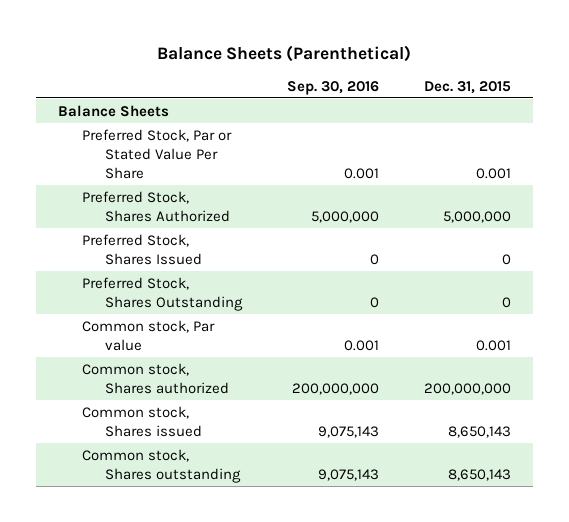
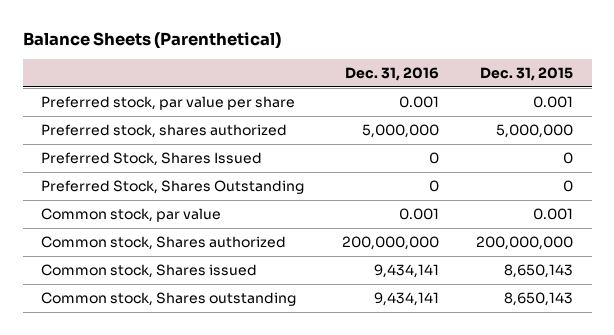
- | Sep. 30, 2016 | Dec. 31, 2015
+ | Dec. 31, 2016 | Dec. 31, 2015
- Balance Sheets
- Preferred Stock, Par or Stated Value Per Share | 0.001 | 0.001
- Preferred Stock, Shares Authorized | 5,000,000 | 5,000,000
+ Preferred stock, par value per share | 0.001 | 0.001
+ Preferred stock, shares authorized | 5,000,000 | 5,000,000
- Common stock, Par value | 0.001 | 0.001
+ Common stock, par value | 0.001 | 0.001

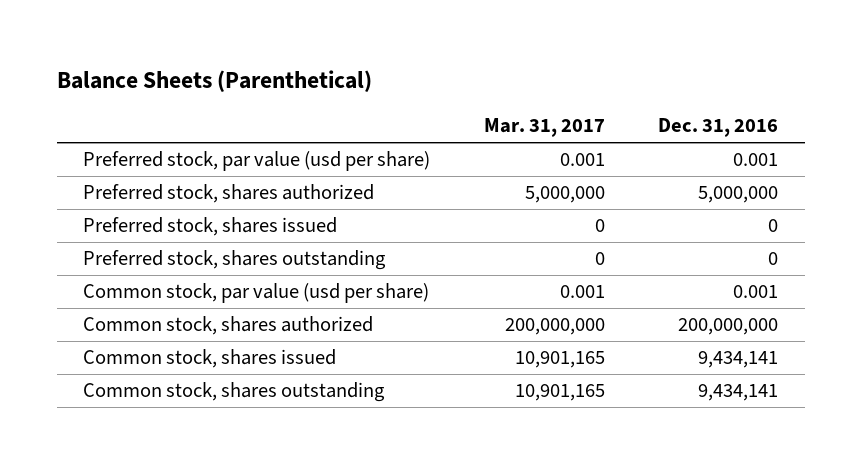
- | Dec. 31, 2016 | Dec. 31, 2015
+ | Mar. 31, 2017 | Dec. 31, 2016
- Preferred stock, par value per share | 0.001 | 0.001
+ Preferred stock, par value (usd per share) | 0.001 | 0.001
- Preferred Stock, Shares Issued | 0 | 0
- Preferred Stock, Shares Outstanding | 0 | 0
- Common stock, par value | 0.001 | 0.001
- Common stock, Shares authorized | 200,000,000 | 200,000,000
- Common stock, Shares issued | 9,434,141 | 8,650,143
- Common stock, Shares outstanding | 9,434,141 | 8,650,143
+ Preferred stock, shares issued | 0 | 0
+ Preferred stock, shares outstanding | 0 | 0
+ Common stock, par value (usd per share) | 0.001 | 0.001
+ Common stock, shares authorized | 200,000,000 | 200,000,000
+ Common stock, shares issued | 10,901,165 | 9,434,141
+ Common stock, shares outstanding | 10,901,165 | 9,434,141

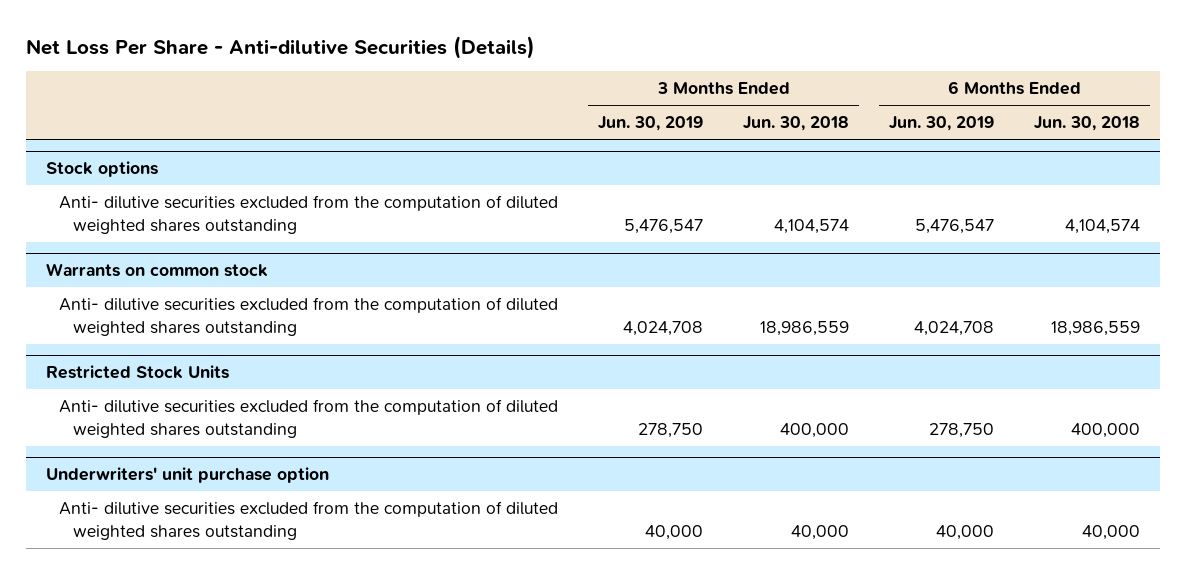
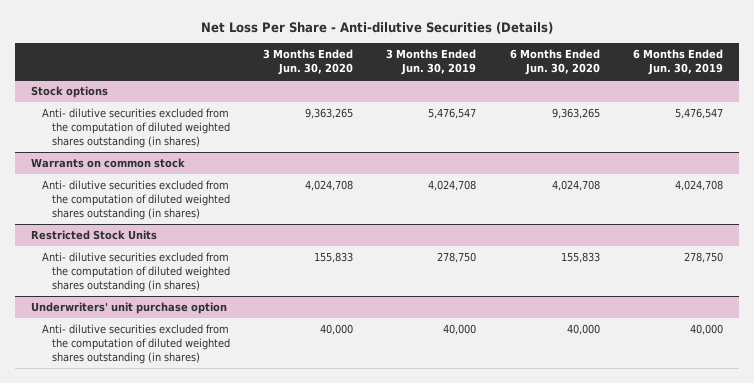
- | 3 Months Ended Jun. 30, 2019 | 3 Months Ended Jun. 30, 2018 | 6 Months Ended Jun. 30, 2019 | 6 Months Ended Jun. 30, 2018
+ | 3 Months Ended Jun. 30, 2020 | 3 Months Ended Jun. 30, 2019 | 6 Months Ended Jun. 30, 2020 | 6 Months Ended Jun. 30, 2019
@ Stock options
- Anti- dilutive securities excluded from the computation of diluted weighted shares outstanding | 5,476,547 | 4,104,574 | 5,476,547 | 4,104,574
+ Anti- dilutive securities excluded from the computation of diluted weighted shares outstanding (in shares) | 9,363,265 | 5,476,547 | 9,363,265 | 5,476,547
@ Warrants on common stock
- Anti- dilutive securities excluded from the computation of diluted weighted shares outstanding | 4,024,708 | 18,986,559 | 4,024,708 | 18,986,559
+ Anti- dilutive securities excluded from the computation of diluted weighted shares outstanding (in shares) | 4,024,708 | 4,024,708 | 4,024,708 | 4,024,708
@ Restricted Stock Units
- Anti- dilutive securities excluded from the computation of diluted weighted shares outstanding | 278,750 | 400,000 | 278,750 | 400,000
+ Anti- dilutive securities excluded from the computation of diluted weighted shares outstanding (in shares) | 155,833 | 278,750 | 155,833 | 278,750
@ Underwriters' unit purchase option
- Anti- dilutive securities excluded from the computation of diluted weighted shares outstanding | 40,000 | 40,000 | 40,000 | 40,000
+ Anti- dilutive securities excluded from the computation of diluted weighted shares outstanding (in shares) | 40,000 | 40,000 | 40,000 | 40,000

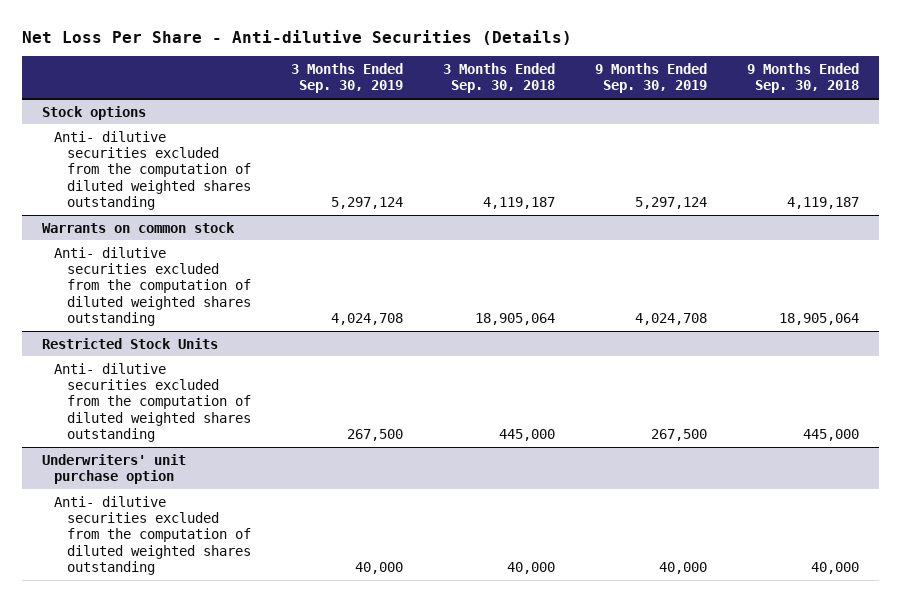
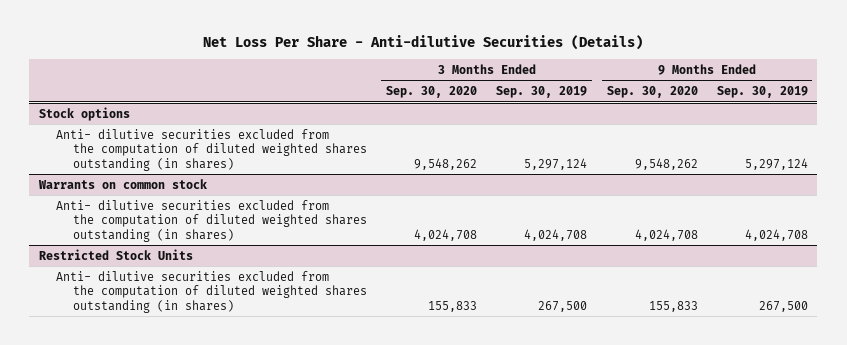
- | 3 Months Ended Sep. 30, 2019 | 3 Months Ended Sep. 30, 2018 | 9 Months Ended Sep. 30, 2019 | 9 Months Ended Sep. 30, 2018
+ | 3 Months Ended Sep. 30, 2020 | 3 Months Ended Sep. 30, 2019 | 9 Months Ended Sep. 30, 2020 | 9 Months Ended Sep. 30, 2019
@ Stock options
- Anti- dilutive securities excluded from the computation of diluted weighted shares outstanding | 5,297,124 | 4,119,187 | 5,297,124 | 4,119,187
+ Anti- dilutive securities excluded from the computation of diluted weighted shares outstanding (in shares) | 9,548,262 | 5,297,124 | 9,548,262 | 5,297,124
@ Warrants on common stock
- Anti- dilutive securities excluded from the computation of diluted weighted shares outstanding | 4,024,708 | 18,905,064 | 4,024,708 | 18,905,064
+ Anti- dilutive securities excluded from the computation of diluted weighted shares outstanding (in shares) | 4,024,708 | 4,024,708 | 4,024,708 | 4,024,708
@ Restricted Stock Units
- Anti- dilutive securities excluded from the computation of diluted weighted shares outstanding | 267,500 | 445,000 | 267,500 | 445,000
- Underwriters' unit purchase option
- Anti- dilutive securities excluded from the computation of diluted weighted shares outstanding | 40,000 | 40,000 | 40,000 | 40,000
@ Restricted Stock Units
+ Anti- dilutive securities excluded from the computation of diluted weighted shares outstanding (in shares) | 155,833 | 267,500 | 155,833 | 267,500

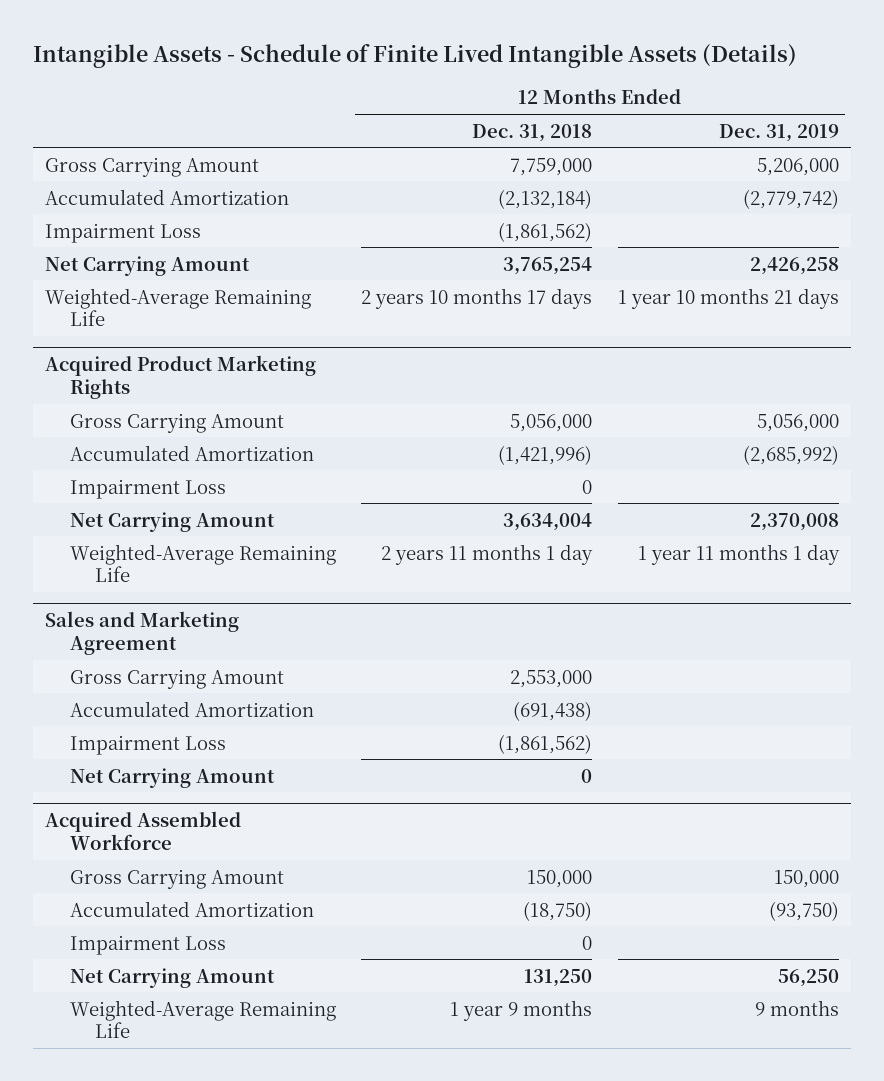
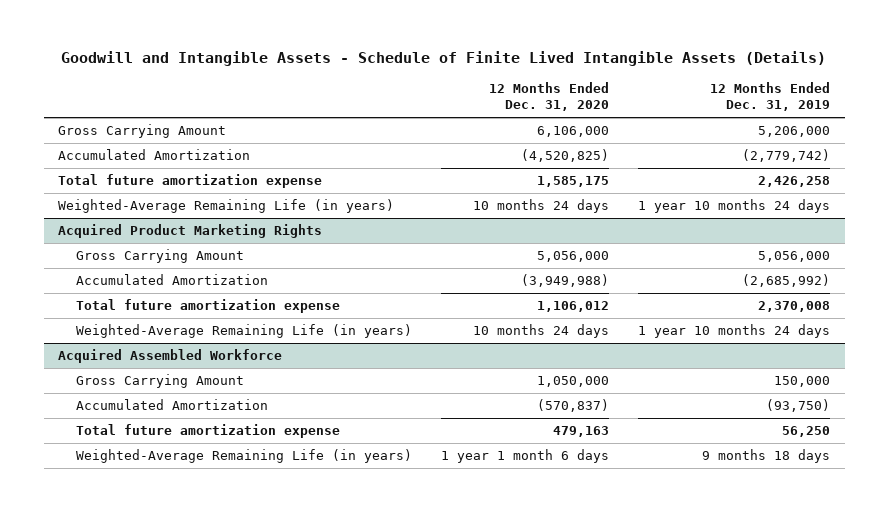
- Intangible Assets - Schedule of Finite Lived Intangible Assets (Details)
+ Goodwill and Intangible Assets - Schedule of Finite Lived Intangible Assets (Details)
- | 12 Months Ended Dec. 31, 2018 | 12 Months Ended Dec. 31, 2019
+ | 12 Months Ended Dec. 31, 2020 | 12 Months Ended Dec. 31, 2019
- Impairment Loss | (1,861,562) |
- Net Carrying Amount | 3,765,254 | 2,426,258
- Weighted-Average Remaining Life | 2 years 10 months 17 days | 1 year 10 months 21 days
+ Total future amortization expense | 1,585,175 | 2,426,258
+ Weighted-Average Remaining Life (in years) | 10 months 24 days | 1 year 10 months 24 days
@ Acquired Product Marketing Rights
- Impairment Loss | 0 |
- Net Carrying Amount | 3,634,004 | 2,370,008
- Weighted-Average Remaining Life | 2 years 11 months 1 day | 1 year 11 months 1 day
- Sales and Marketing Agreement
- Gross Carrying Amount | 2,553,000 |
- Accumulated Amortization | (691,438) |
- Impairment Loss | (1,861,562) |
- Net Carrying Amount | 0 |
@ Acquired Product Marketing Rights
+ Total future amortization expense | 1,106,012 | 2,370,008
+ Weighted-Average Remaining Life (in years) | 10 months 24 days | 1 year 10 months 24 days
@ Acquired Assembled Workforce
- Impairment Loss | 0 |
- Net Carrying Amount | 131,250 | 56,250
- Weighted-Average Remaining Life | 1 year 9 months | 9 months
+ Total future amortization expense | 479,163 | 56,250
+ Weighted-Average Remaining Life (in years) | 1 year 1 month 6 days | 9 months 18 days

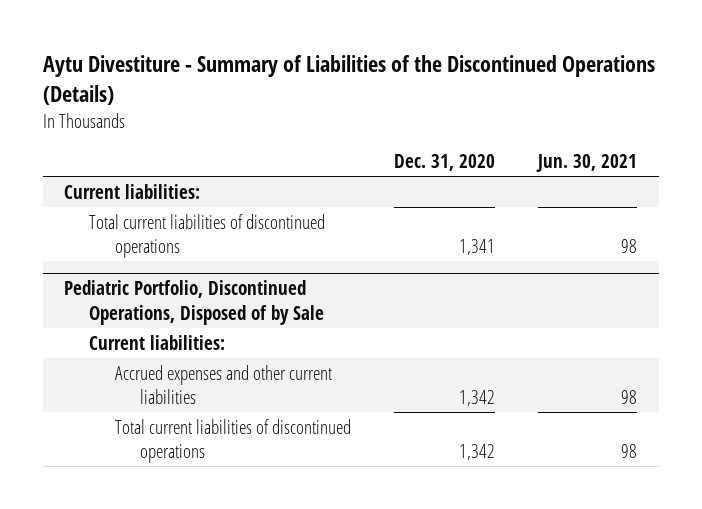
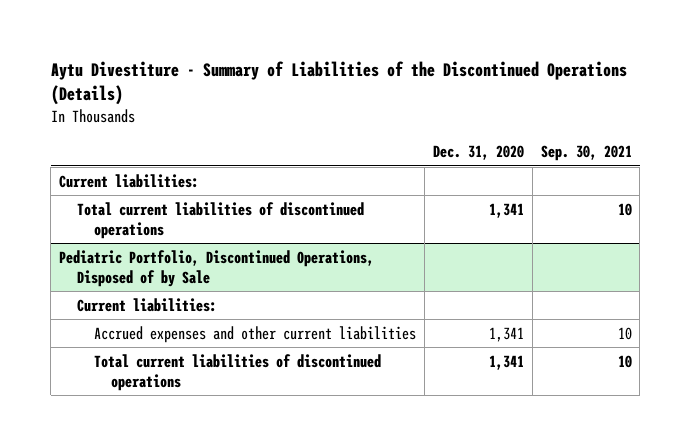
- | Dec. 31, 2020 | Jun. 30, 2021
+ | Dec. 31, 2020 | Sep. 30, 2021
@ Pediatric Portfolio, Discontinued Operations, Disposed of by Sale
- Accrued expenses and other current liabilities | 1,342 | 98
- Total current liabilities of discontinued operations | 1,342 | 98
+ Accrued expenses and other current liabilities | 1,341 | 10
+ Total current liabilities of discontinued operations | 1,341 | 10

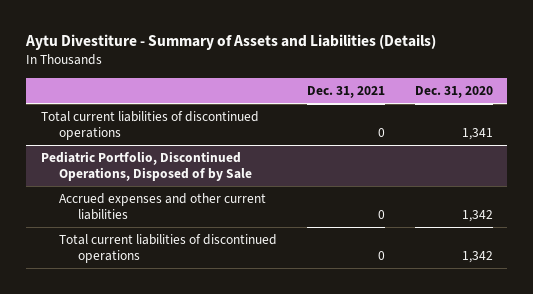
- Aytu Divestiture - Summary of Liabilities of the Discontinued Operations (Details)
+ Aytu Divestiture - Summary of Assets and Liabilities (Details)
- | Dec. 31, 2020 | Sep. 30, 2021
+ | Dec. 31, 2021 | Dec. 31, 2020
- Current liabilities:
@ Pediatric Portfolio, Discontinued Operations, Disposed of by Sale
- Current liabilities:
- Accrued expenses and other current liabilities | 1,341 | 10
- Total current liabilities of discontinued operations | 1,341 | 10
+ Accrued expenses and other current liabilities | 0 | 1,342
+ Total current liabilities of discontinued operations | 0 | 1,342

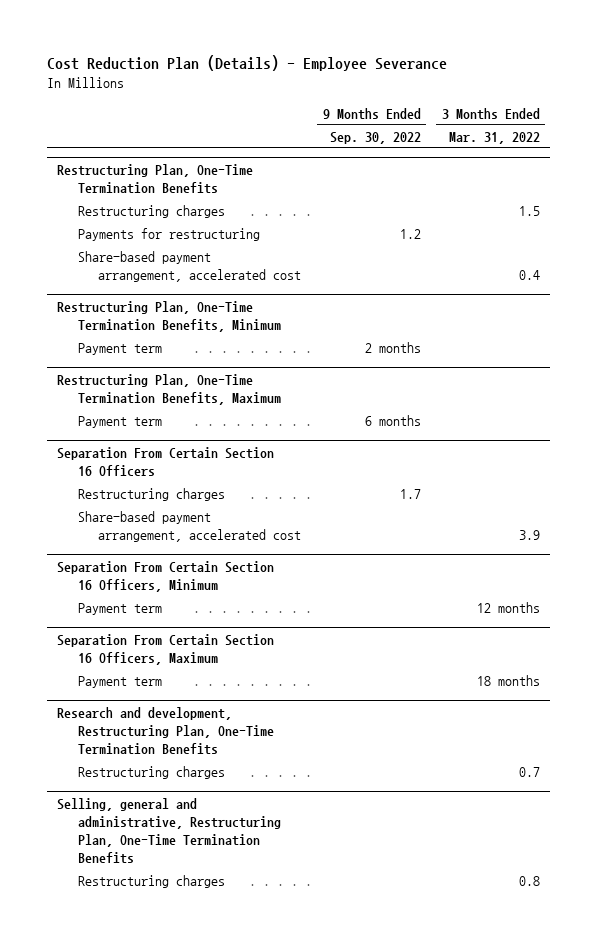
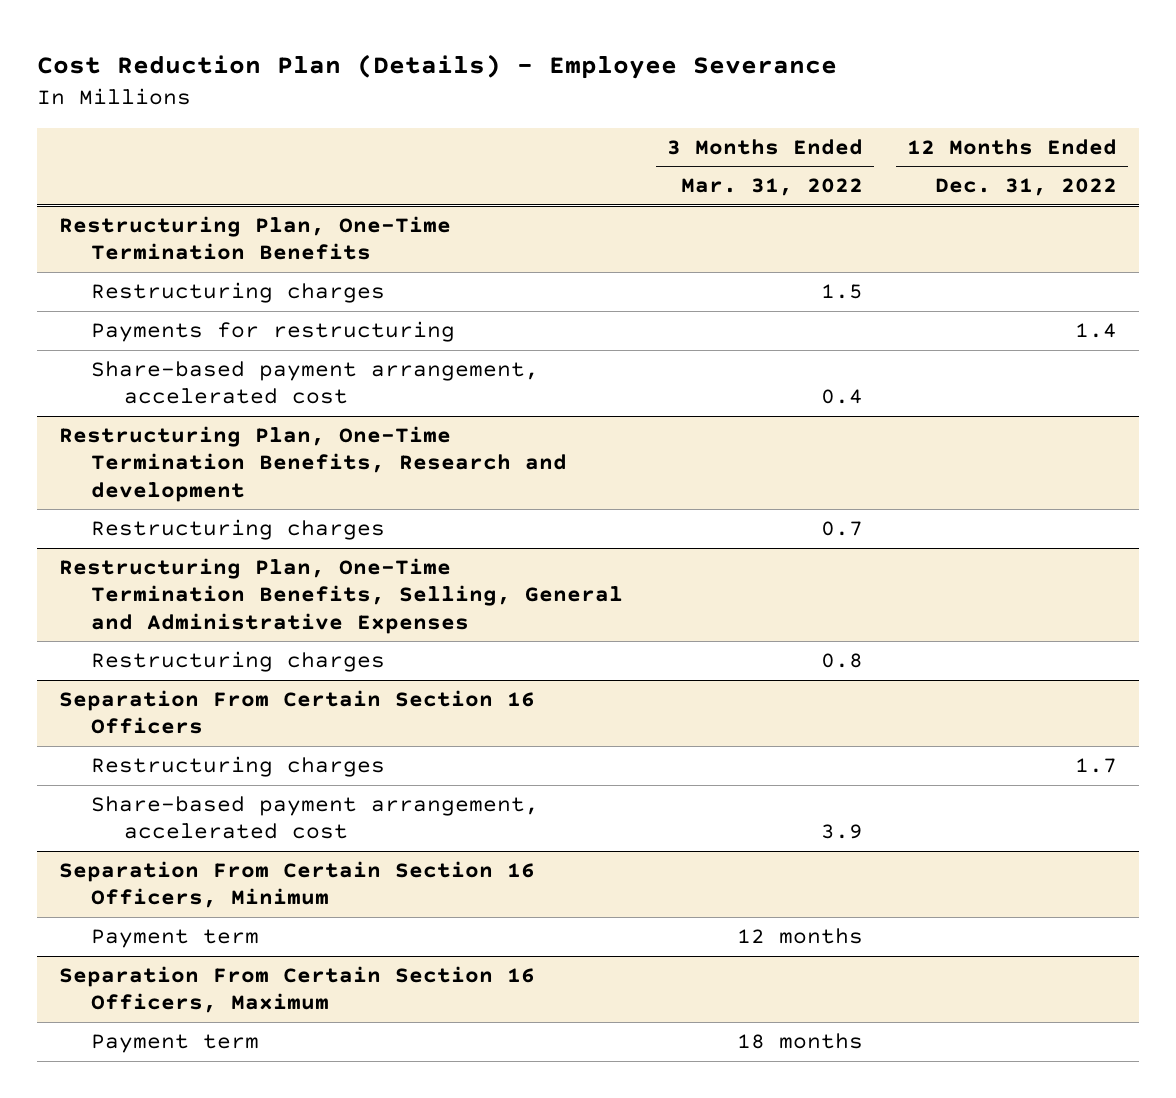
- | 9 Months Ended Sep. 30, 2022 | 3 Months Ended Mar. 31, 2022
+ | 3 Months Ended Mar. 31, 2022 | 12 Months Ended Dec. 31, 2022
- Restructuring Plan, One-Time Termination Benefits, Minimum
- Payment term | 2 months |
- Restructuring Plan, One-Time Termination Benefits, Maximum
- Payment term | 6 months |
+ Restructuring Plan, One-Time Termination Benefits, Research and development
+ Restructuring charges | 0.7 |
+ Restructuring Plan, One-Time Termination Benefits, Selling, General and Administrative Expenses
+ Restructuring charges | 0.8 |
- Research and development, Restructuring Plan, One-Time Termination Benefits
- Restructuring charges | | 0.7
- Selling, general and administrative, Restructuring Plan, One-Time Termination Benefits
- Restructuring charges | | 0.8

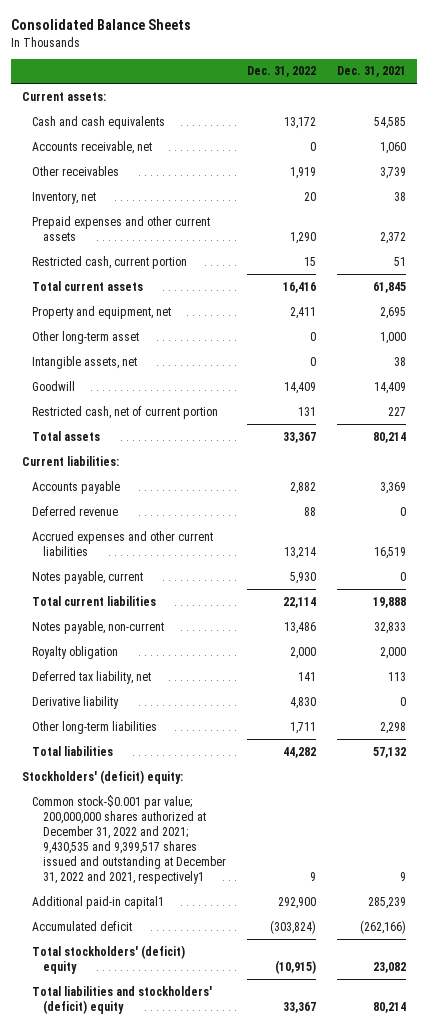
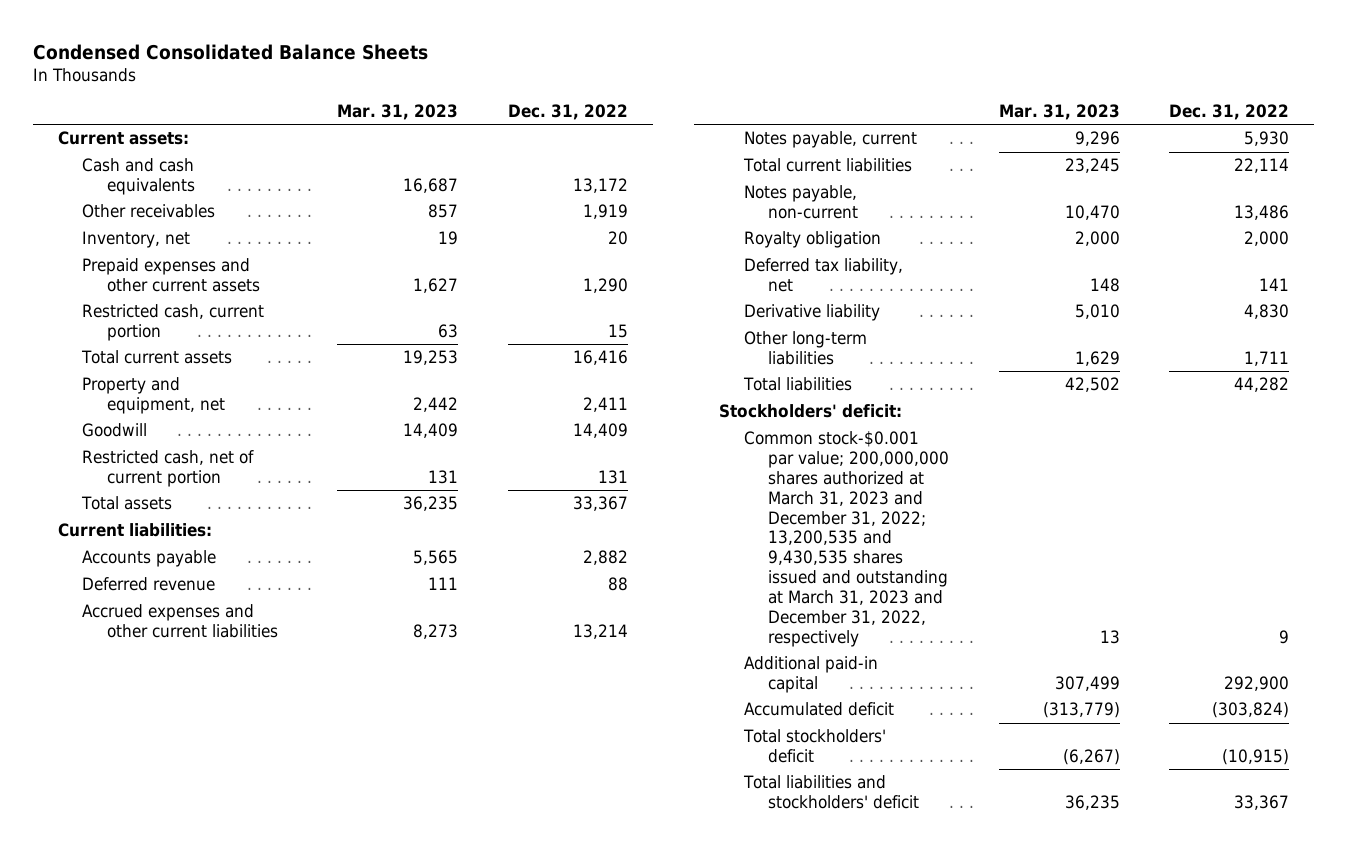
- Consolidated Balance Sheets
+ Condensed Consolidated Balance Sheets
- | Dec. 31, 2022 | Dec. 31, 2021
+ | Mar. 31, 2023 | Dec. 31, 2022
- Accounts receivable, net | 0 | 1,060
- Other long-term asset | 0 | 1,000
- Intangible assets, net | 0 | 38
- Stockholders' (deficit) equity:
- Common stock-$0.001 par value; 200,000,000 shares authorized at December 31, 2022 and 2021; 9,430,535 and 9,399,517 shares issued and outstanding at December 31, 2022 and 2021, respectively1 | 9 | 9
- Additional paid-in capital1 | 292,900 | 285,239
+ Stockholders' deficit:
+ Common stock-$0.001 par value; 200,000,000 shares authorized at March 31, 2023 and December 31, 2022; 13,200,535 and 9,430,535 shares issued and outstanding at March 31, 2023 and December 31, 2022, respectively | 13 | 9
+ Additional paid-in capital | 307,499 | 292,900
- Total stockholders' (deficit) equity | (10,915) | 23,082
- Total liabilities and stockholders' (deficit) equity | 33,367 | 80,214
+ Total stockholders' deficit | (6,267) | (10,915)
+ Total liabilities and stockholders' deficit | 36,235 | 33,367

